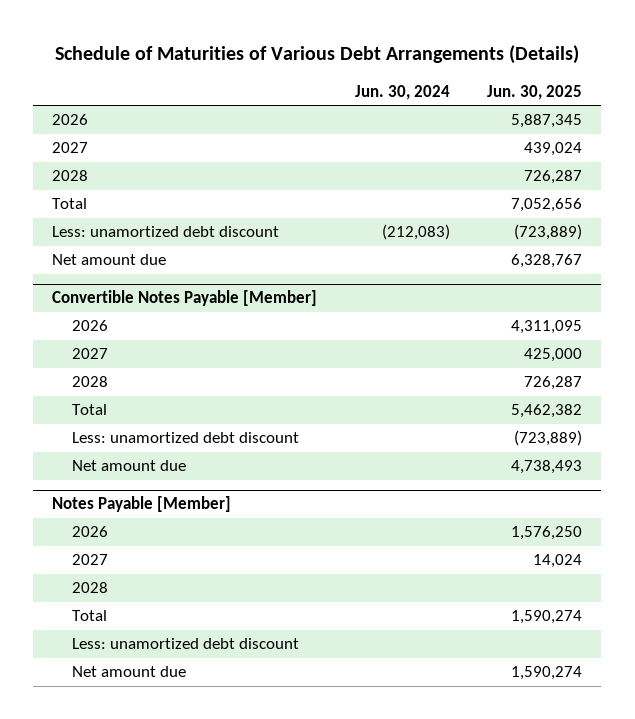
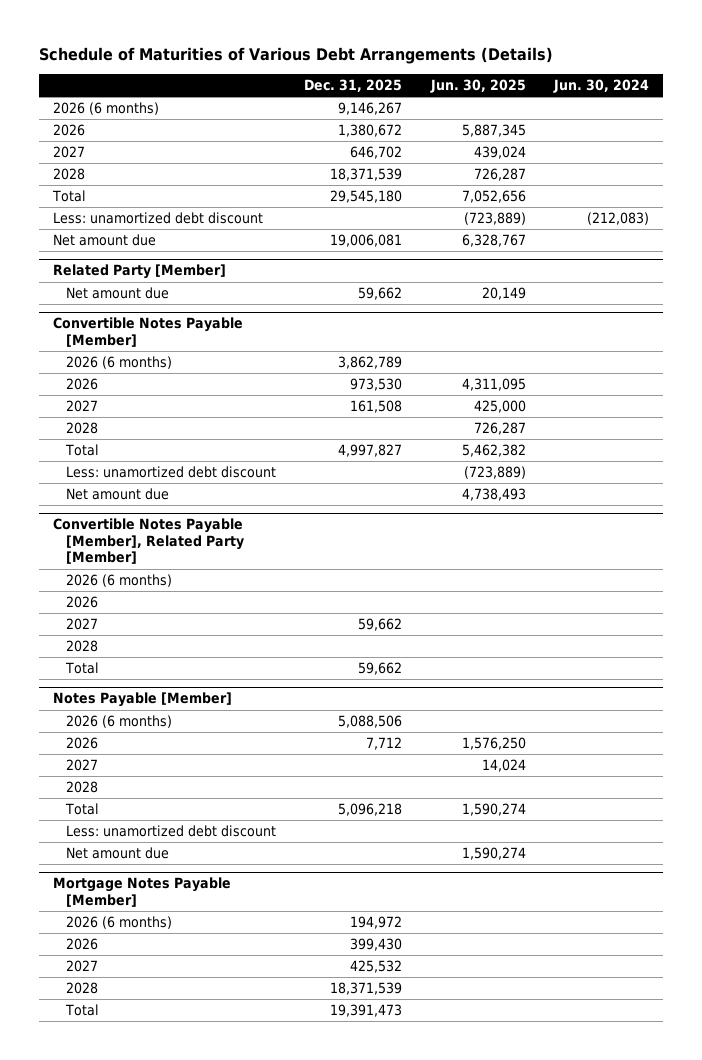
- | Jun. 30, 2024 | Jun. 30, 2025
+ | Dec. 31, 2025 | Jun. 30, 2025 | Jun. 30, 2024
+ 2026 (6 months) | 9,146,267 | |
+ Related Party [Member]
+ Net amount due | 59,662 | 20,149 |
@ Convertible Notes Payable [Member]
+ 2026 (6 months) | 3,862,789 | |
+ Convertible Notes Payable [Member], Related Party [Member]
+ 2026 (6 months)
+ 2026
+ 2027 | 59,662 | |
+ 2028
+ Total | 59,662 | |
@ Notes Payable [Member]
+ 2026 (6 months) | 5,088,506 | |
+ Mortgage Notes Payable [Member]
+ 2026 (6 months) | 194,972 | |
+ 2026 | 399,430 | |
+ 2027 | 425,532 | |
+ 2028 | 18,371,539 | |
+ Total | 19,391,473 | |

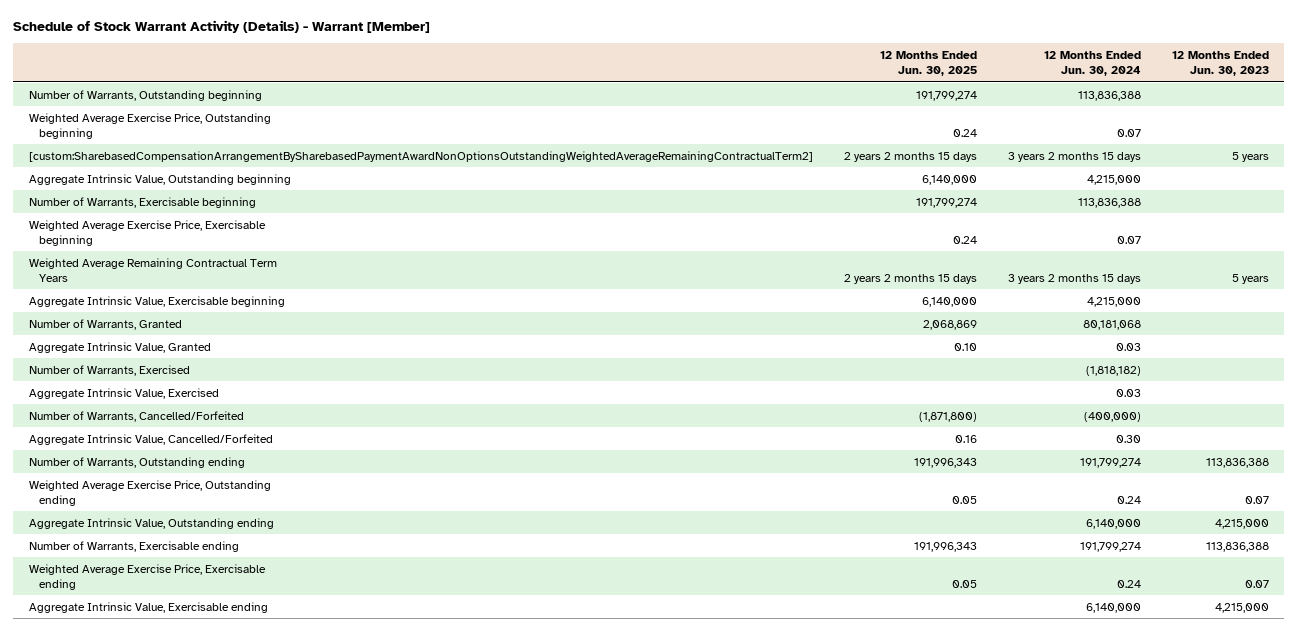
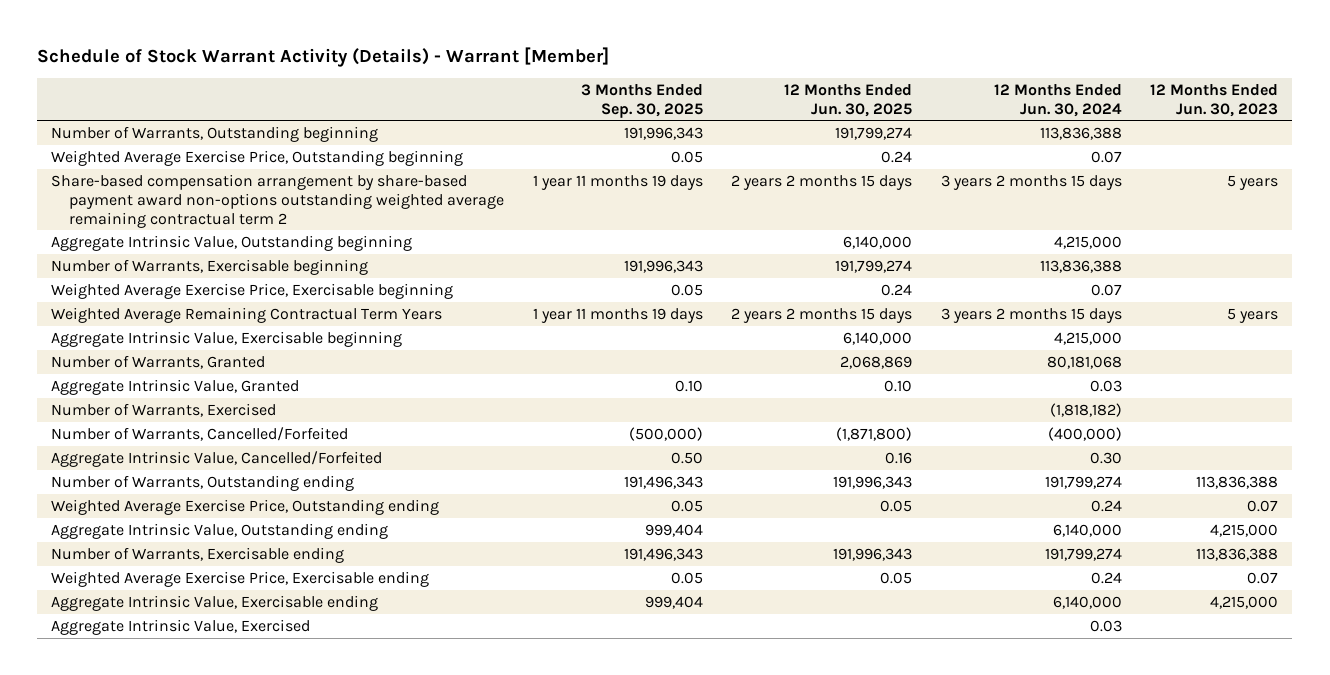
- | 12 Months Ended Jun. 30, 2025 | 12 Months Ended Jun. 30, 2024 | 12 Months Ended Jun. 30, 2023
+ | 3 Months Ended Sep. 30, 2025 | 12 Months Ended Jun. 30, 2025 | 12 Months Ended Jun. 30, 2024 | 12 Months Ended Jun. 30, 2023
- [custom:SharebasedCompensationArrangementBySharebasedPaymentAwardNonOptionsOutstandingWeightedAverageRemainingContractualTerm2] | 2 years 2 months 15 days | 3 years 2 months 15 days | 5 years
+ Share-based compensation arrangement by share-based payment award non-options outstanding weighted average remaining contractual term 2 | 1 year 11 months 19 days | 2 years 2 months 15 days | 3 years 2 months 15 days | 5 years
moved down: Aggregate Intrinsic Value, Exercised | | | 0.03 |

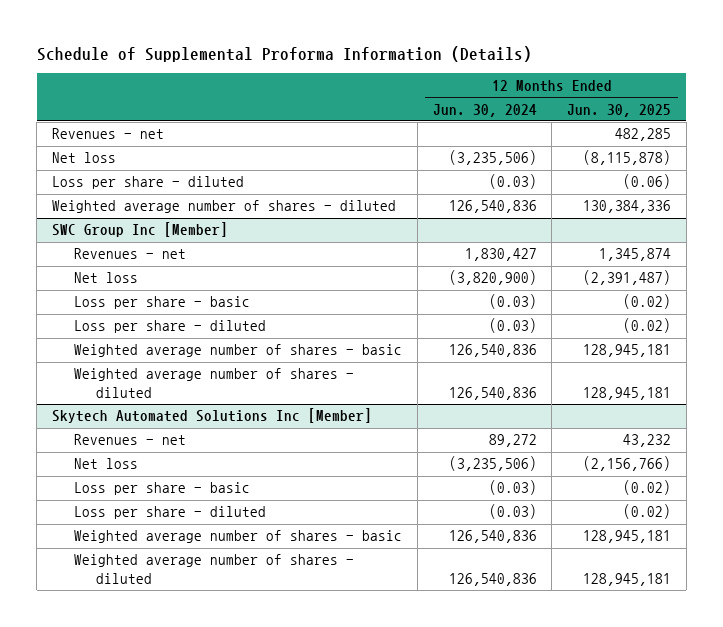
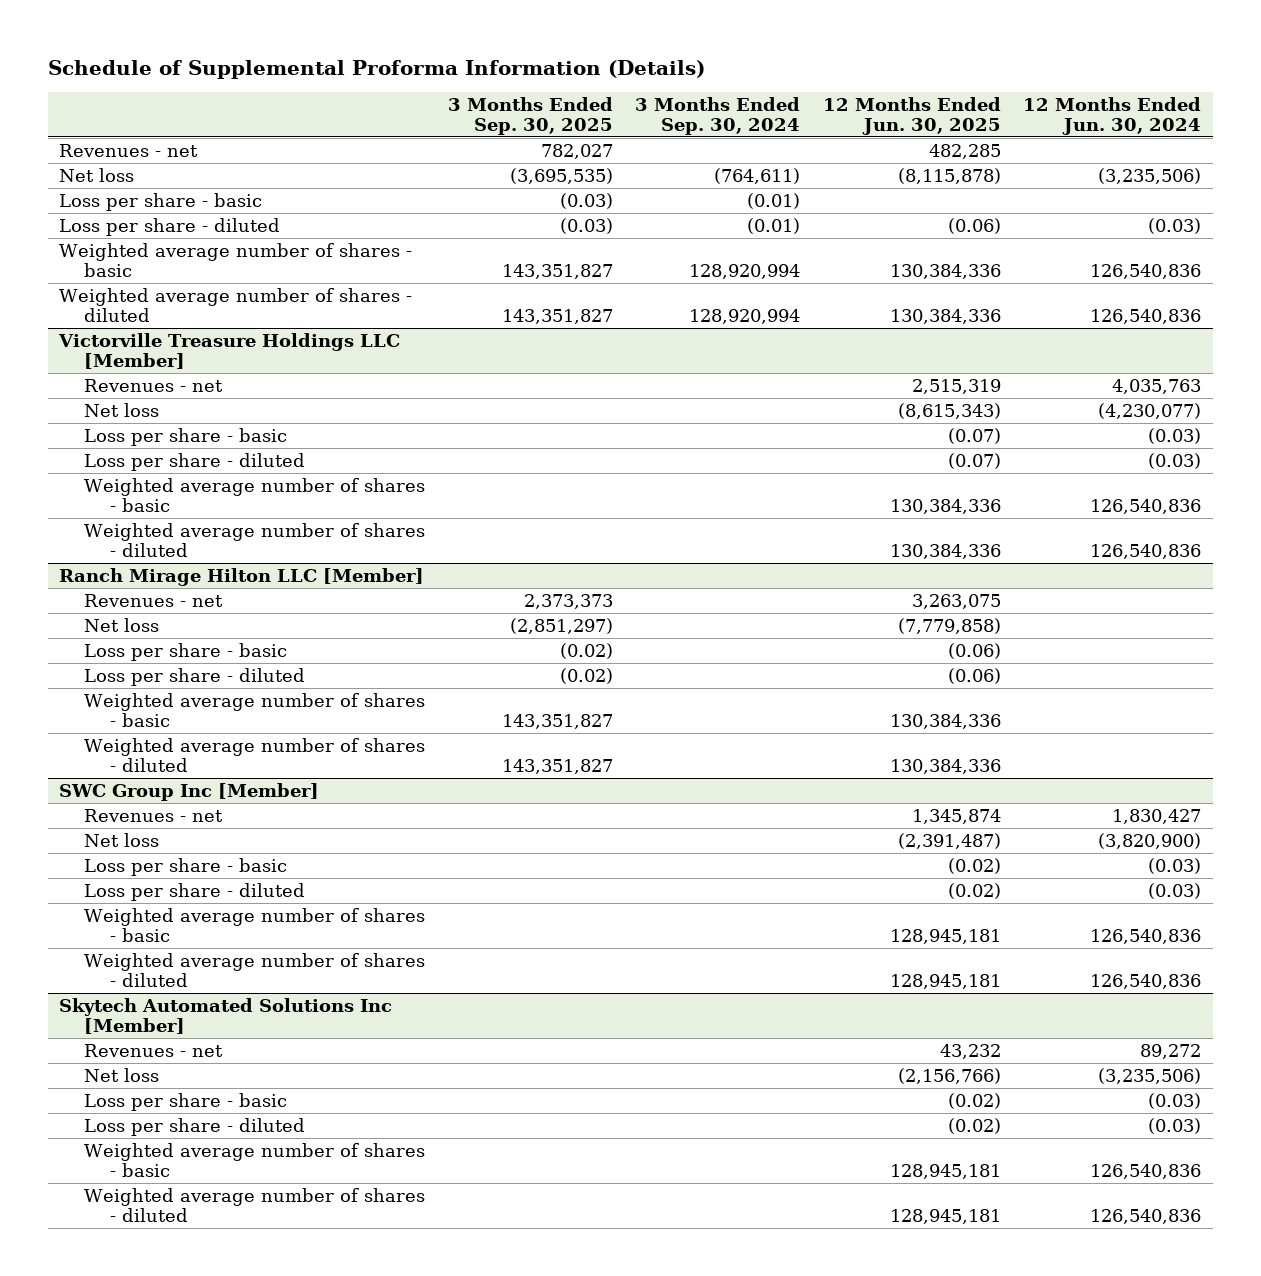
- | 12 Months Ended Jun. 30, 2024 | 12 Months Ended Jun. 30, 2025
+ | 3 Months Ended Sep. 30, 2025 | 3 Months Ended Sep. 30, 2024 | 12 Months Ended Jun. 30, 2025 | 12 Months Ended Jun. 30, 2024
+ Loss per share - basic | (0.03) | (0.01) | |
+ Weighted average number of shares - basic | 143,351,827 | 128,920,994 | 130,384,336 | 126,540,836
+ Victorville Treasure Holdings LLC [Member]
+ Revenues - net | | | 2,515,319 | 4,035,763
+ Net loss | | | (8,615,343) | (4,230,077)
+ Loss per share - basic | | | (0.07) | (0.03)
+ Loss per share - diluted | | | (0.07) | (0.03)
+ Weighted average number of shares - basic | | | 130,384,336 | 126,540,836
+ Weighted average number of shares - diluted | | | 130,384,336 | 126,540,836
+ Ranch Mirage Hilton LLC [Member]
+ Revenues - net | 2,373,373 | | 3,263,075 |
+ Net loss | (2,851,297) | | (7,779,858) |
+ Loss per share - basic | (0.02) | | (0.06) |
+ Loss per share - diluted | (0.02) | | (0.06) |
+ Weighted average number of shares - basic | 143,351,827 | | 130,384,336 |
+ Weighted average number of shares - diluted | 143,351,827 | | 130,384,336 |

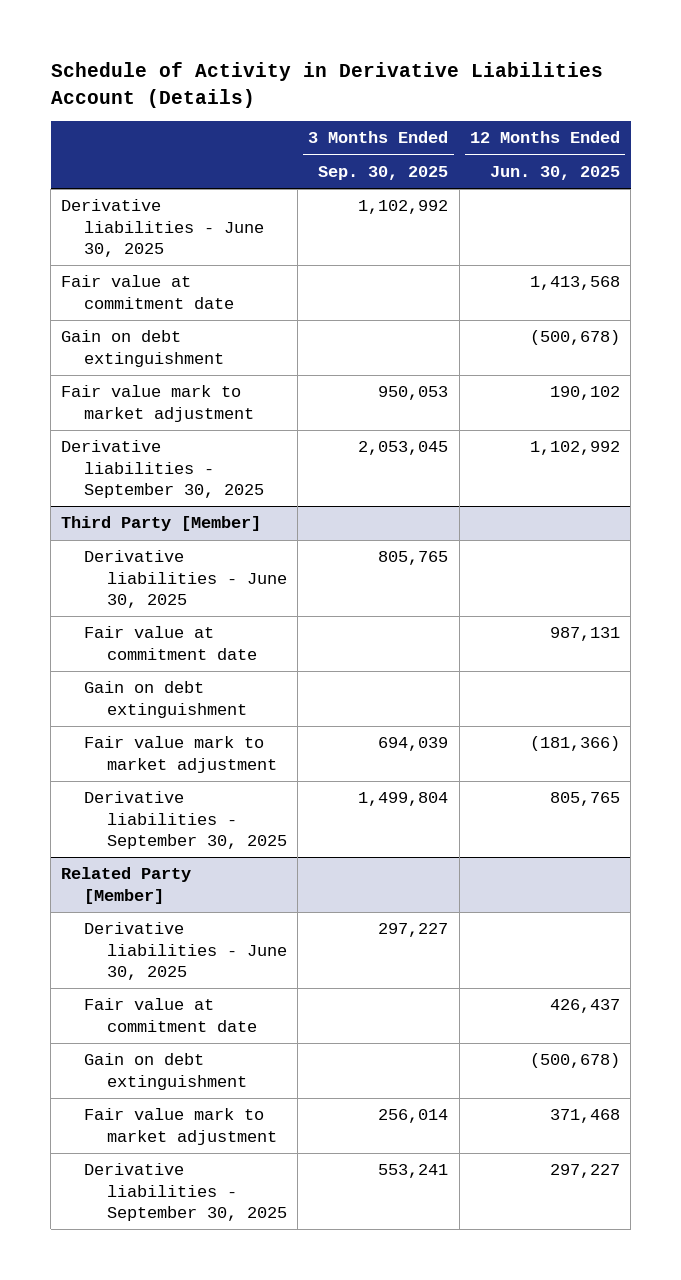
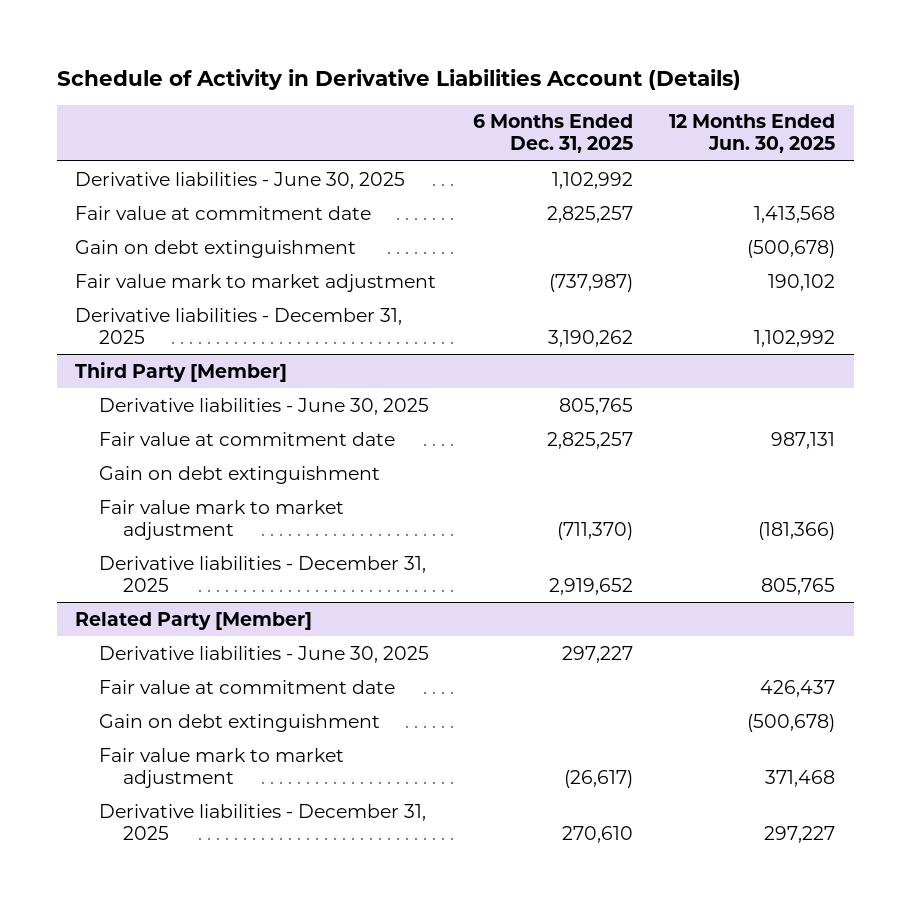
- | 3 Months Ended Sep. 30, 2025 | 12 Months Ended Jun. 30, 2025
+ | 6 Months Ended Dec. 31, 2025 | 12 Months Ended Jun. 30, 2025
- Derivative liabilities - September 30, 2025 | 2,053,045 | 1,102,992
+ Derivative liabilities - December 31, 2025 | 3,190,262 | 1,102,992
@ Third Party [Member]
- Derivative liabilities - September 30, 2025 | 1,499,804 | 805,765
+ Derivative liabilities - December 31, 2025 | 2,919,652 | 805,765
@ Related Party [Member]
- Derivative liabilities - September 30, 2025 | 553,241 | 297,227
+ Derivative liabilities - December 31, 2025 | 270,610 | 297,227

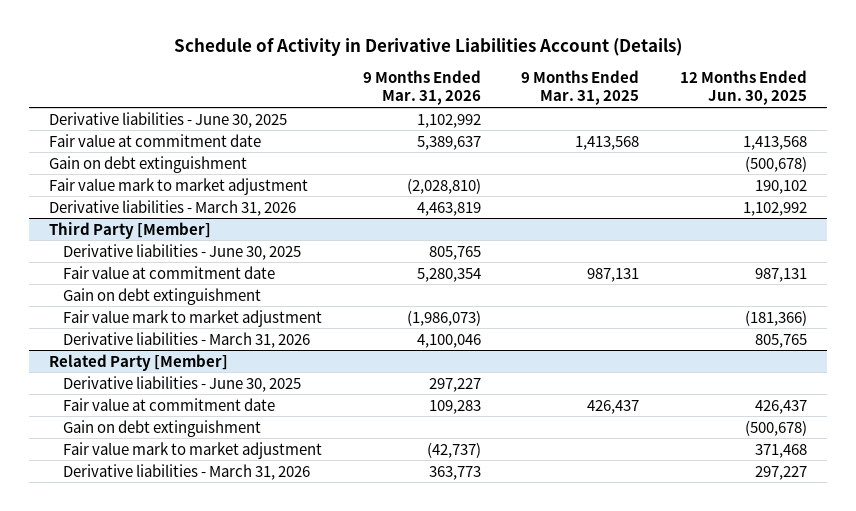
- | 6 Months Ended Dec. 31, 2025 | 12 Months Ended Jun. 30, 2025
+ | 9 Months Ended Mar. 31, 2026 | 9 Months Ended Mar. 31, 2025 | 12 Months Ended Jun. 30, 2025
- Derivative liabilities - December 31, 2025 | 3,190,262 | 1,102,992
+ Derivative liabilities - March 31, 2026 | 4,463,819 | | 1,102,992
@ Third Party [Member]
- Derivative liabilities - December 31, 2025 | 2,919,652 | 805,765
+ Derivative liabilities - March 31, 2026 | 4,100,046 | | 805,765
@ Related Party [Member]
- Derivative liabilities - December 31, 2025 | 270,610 | 297,227
+ Derivative liabilities - March 31, 2026 | 363,773 | | 297,227

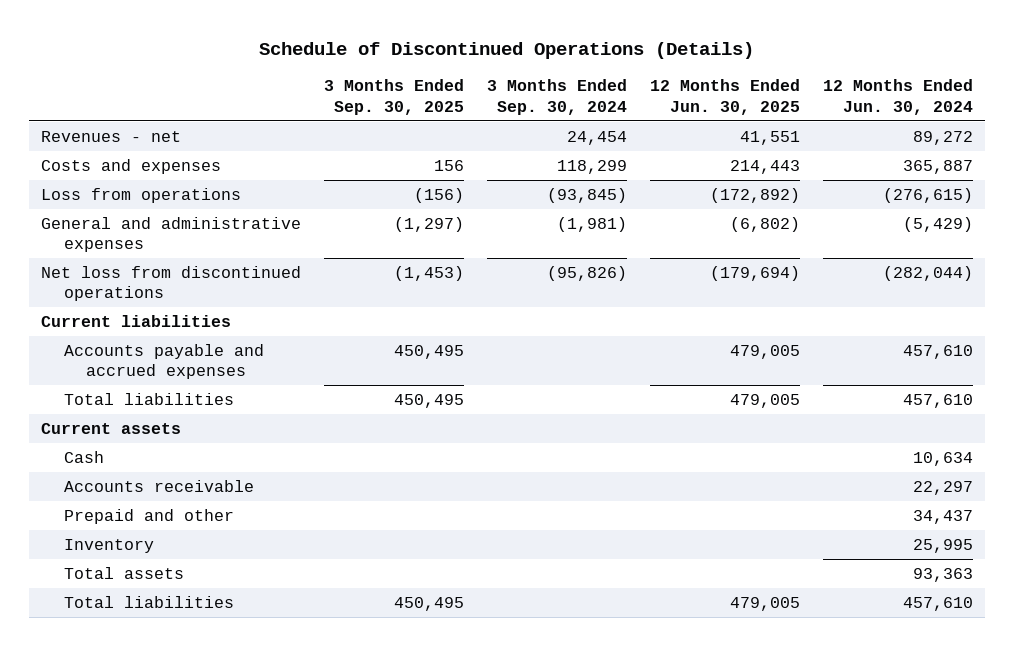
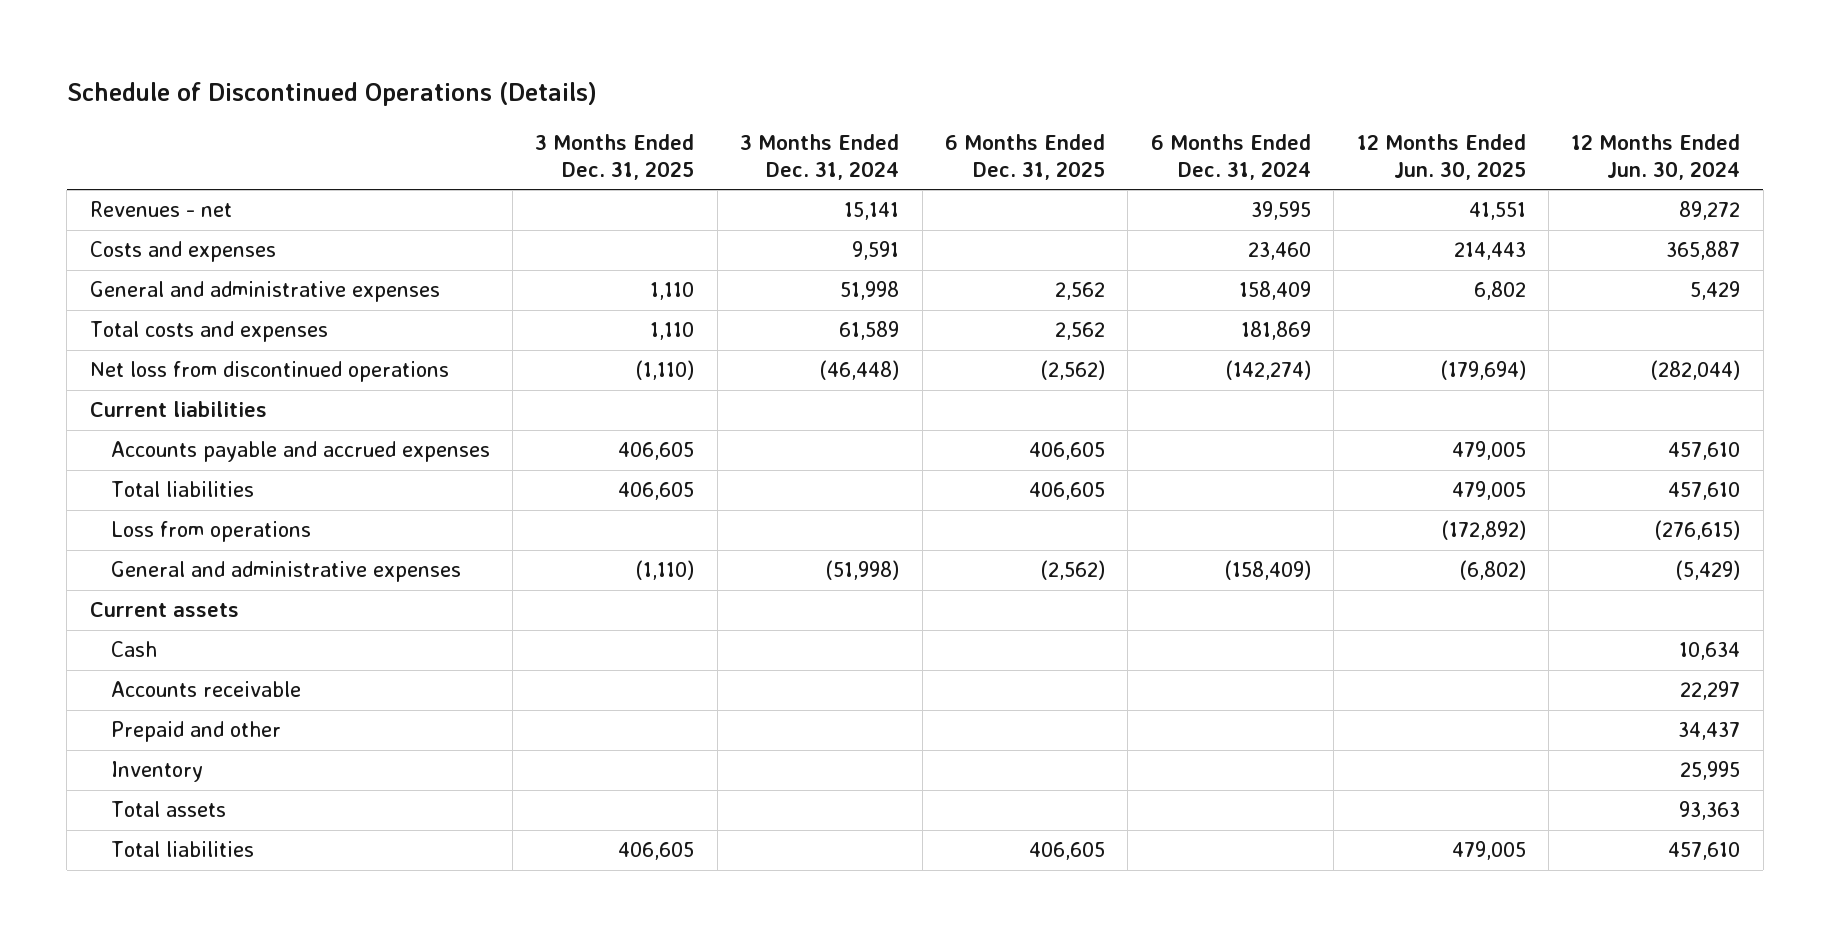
- | 3 Months Ended Sep. 30, 2025 | 3 Months Ended Sep. 30, 2024 | 12 Months Ended Jun. 30, 2025 | 12 Months Ended Jun. 30, 2024
+ | 3 Months Ended Dec. 31, 2025 | 3 Months Ended Dec. 31, 2024 | 6 Months Ended Dec. 31, 2025 | 6 Months Ended Dec. 31, 2024 | 12 Months Ended Jun. 30, 2025 | 12 Months Ended Jun. 30, 2024
+ General and administrative expenses | 1,110 | 51,998 | 2,562 | 158,409 | 6,802 | 5,429
+ Total costs and expenses | 1,110 | 61,589 | 2,562 | 181,869 | |
moved down: Loss from operations | | | | | (172,892) | (276,615)
moved down: General and administrative expenses | (1,110) | (51,998) | (2,562) | (158,409) | (6,802) | (5,429)

